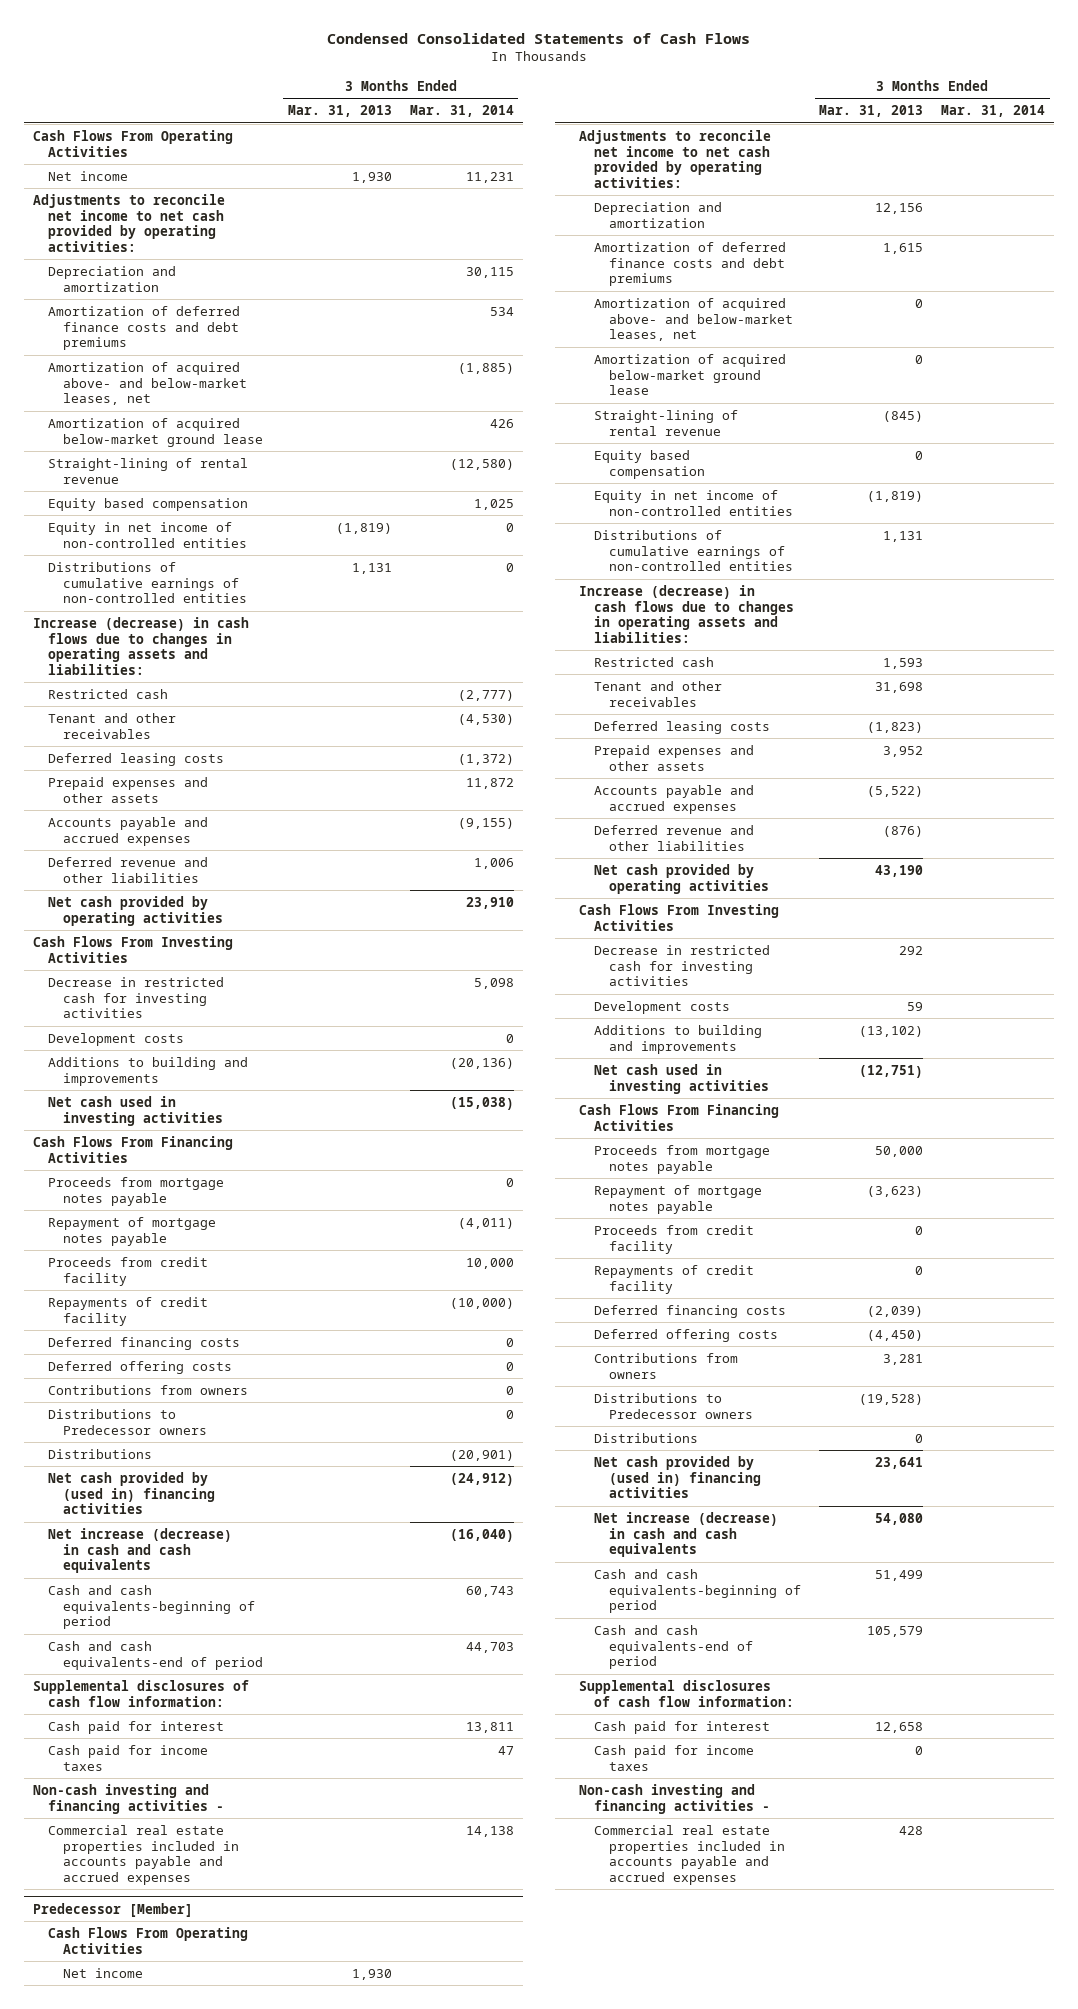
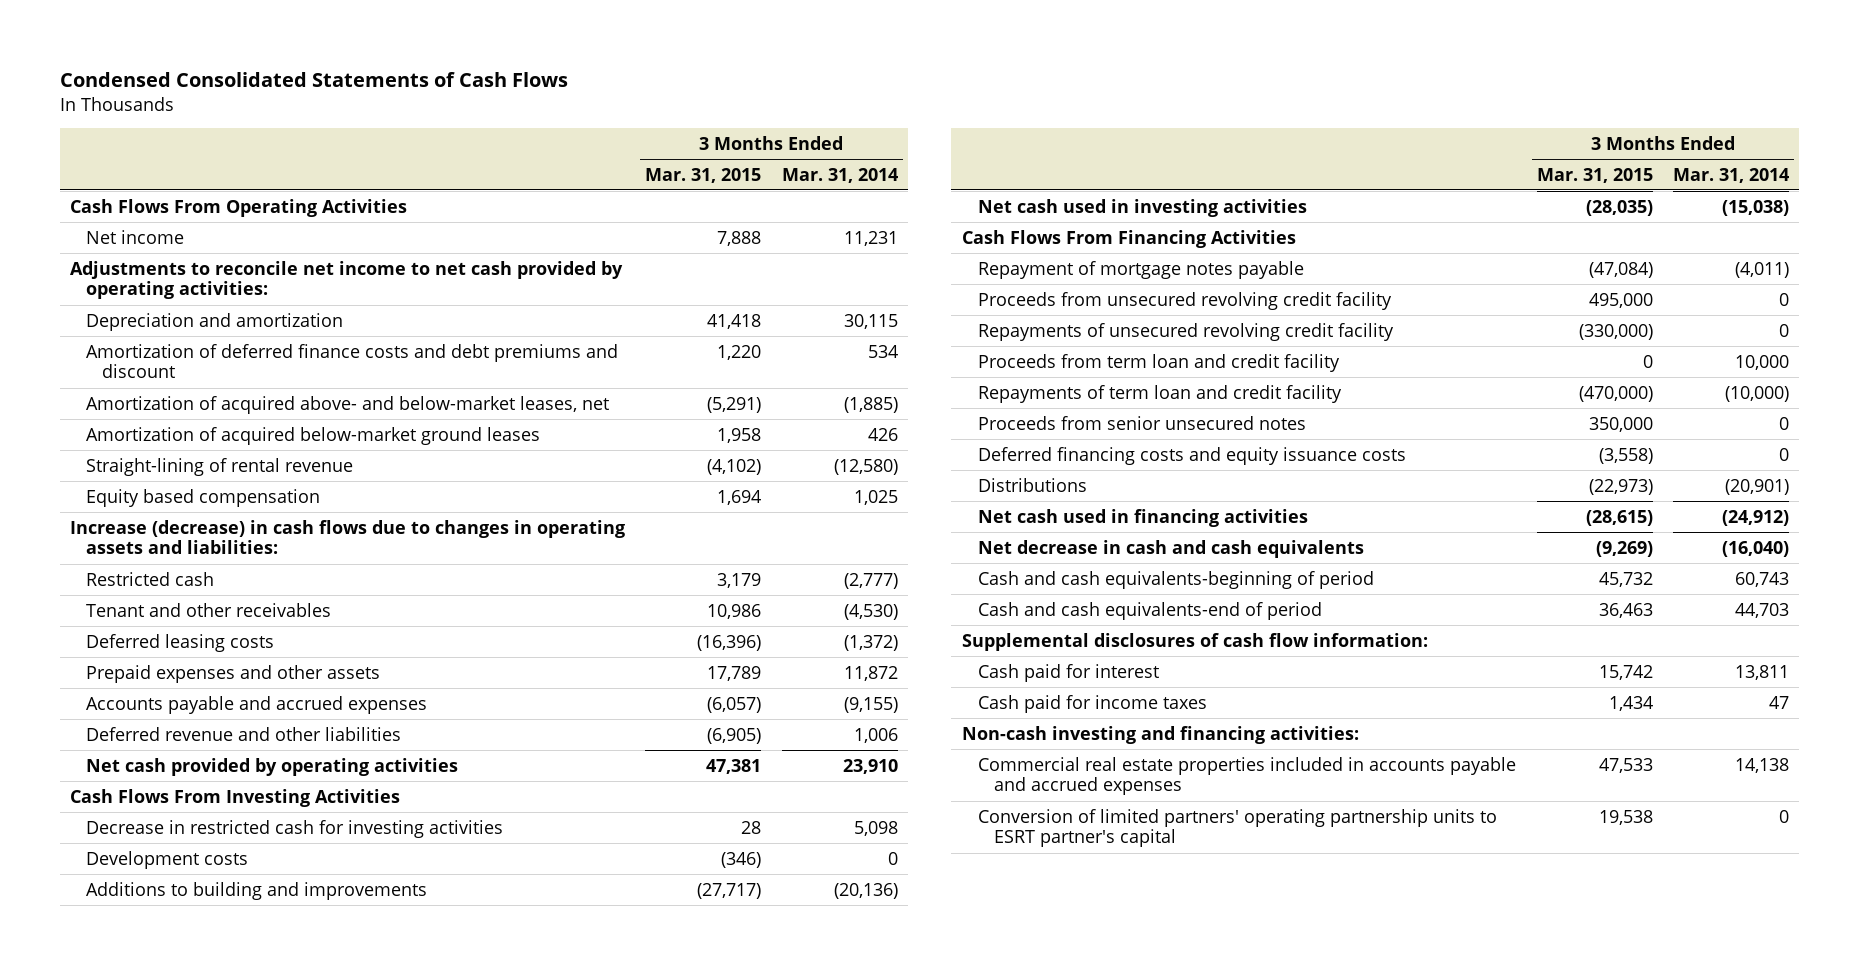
- | 3 Months Ended Mar. 31, 2013 | 3 Months Ended Mar. 31, 2014
+ | 3 Months Ended Mar. 31, 2015 | 3 Months Ended Mar. 31, 2014
- Amortization of deferred finance costs and debt premiums | | 534
+ Amortization of deferred finance costs and debt premiums and discount | 1,220 | 534
- Amortization of acquired below-market ground lease | | 426
+ Amortization of acquired below-market ground leases | 1,958 | 426
- Equity in net income of non-controlled entities | (1,819) | 0
- Distributions of cumulative earnings of non-controlled entities | 1,131 | 0
- Proceeds from mortgage notes payable | | 0
- Proceeds from credit facility | | 10,000
- Repayments of credit facility | | (10,000)
- Deferred financing costs | | 0
- Deferred offering costs | | 0
- Contributions from owners | | 0
- Distributions to Predecessor owners | | 0
+ Proceeds from unsecured revolving credit facility | 495,000 | 0
+ Repayments of unsecured revolving credit facility | (330,000) | 0
+ Proceeds from term loan and credit facility | 0 | 10,000
+ Repayments of term loan and credit facility | (470,000) | (10,000)
+ Proceeds from senior unsecured notes | 350,000 | 0
+ Deferred financing costs and equity issuance costs | (3,558) | 0
- Net cash provided by (used in) financing activities | | (24,912)
- Net increase (decrease) in cash and cash equivalents | | (16,040)
+ Net cash used in financing activities | (28,615) | (24,912)
+ Net decrease in cash and cash equivalents | (9,269) | (16,040)
- Non-cash investing and financing activities -
+ Non-cash investing and financing activities:
- Predecessor [Member]
- Cash Flows From Operating Activities
- Net income | 1,930 |
- Adjustments to reconcile net income to net cash provided by operating activities:
- Depreciation and amortization | 12,156 |
- Amortization of deferred finance costs and debt premiums | 1,615 |
- Amortization of acquired above- and below-market leases, net | 0 |
- Amortization of acquired below-market ground lease | 0 |
- Straight-lining of rental revenue | (845) |
- Equity based compensation | 0 |
- Equity in net income of non-controlled entities | (1,819) |
- Distributions of cumulative earnings of non-controlled entities | 1,131 |
- Increase (decrease) in cash flows due to changes in operating assets and liabilities:
- Restricted cash | 1,593 |
- Tenant and other receivables | 31,698 |
- Deferred leasing costs | (1,823) |
- Prepaid expenses and other assets | 3,952 |
- Accounts payable and accrued expenses | (5,522) |
- Deferred revenue and other liabilities | (876) |
- Net cash provided by operating activities | 43,190 |
- Cash Flows From Investing Activities
- Decrease in restricted cash for investing activities | 292 |
- Development costs | 59 |
- Additions to building and improvements | (13,102) |
- Net cash used in investing activities | (12,751) |
- Cash Flows From Financing Activities
- Proceeds from mortgage notes payable | 50,000 |
- Repayment of mortgage notes payable | (3,623) |
- Proceeds from credit facility | 0 |
- Repayments of credit facility | 0 |
- Deferred financing costs | (2,039) |
- Deferred offering costs | (4,450) |
- Contributions from owners | 3,281 |
- Distributions to Predecessor owners | (19,528) |
- Distributions | 0 |
- Net cash provided by (used in) financing activities | 23,641 |
- Net increase (decrease) in cash and cash equivalents | 54,080 |
- Cash and cash equivalents-beginning of period | 51,499 |
- Cash and cash equivalents-end of period | 105,579 |
- Supplemental disclosures of cash flow information:
- Cash paid for interest | 12,658 |
- Cash paid for income taxes | 0 |
- Non-cash investing and financing activities -
- Commercial real estate properties included in accounts payable and accrued expenses | 428 |
+ Conversion of limited partners' operating partnership units to ESRT partner's capital | 19,538 | 0

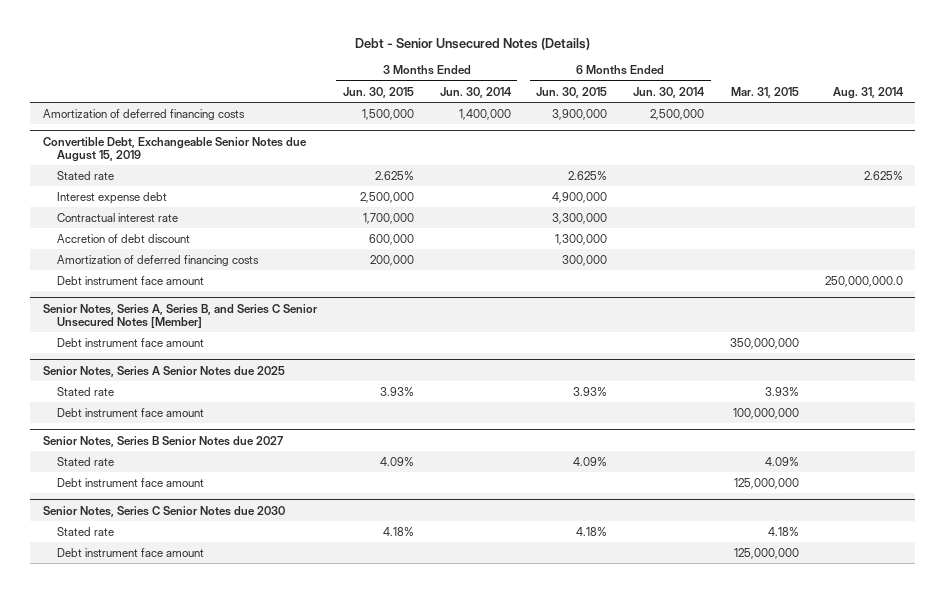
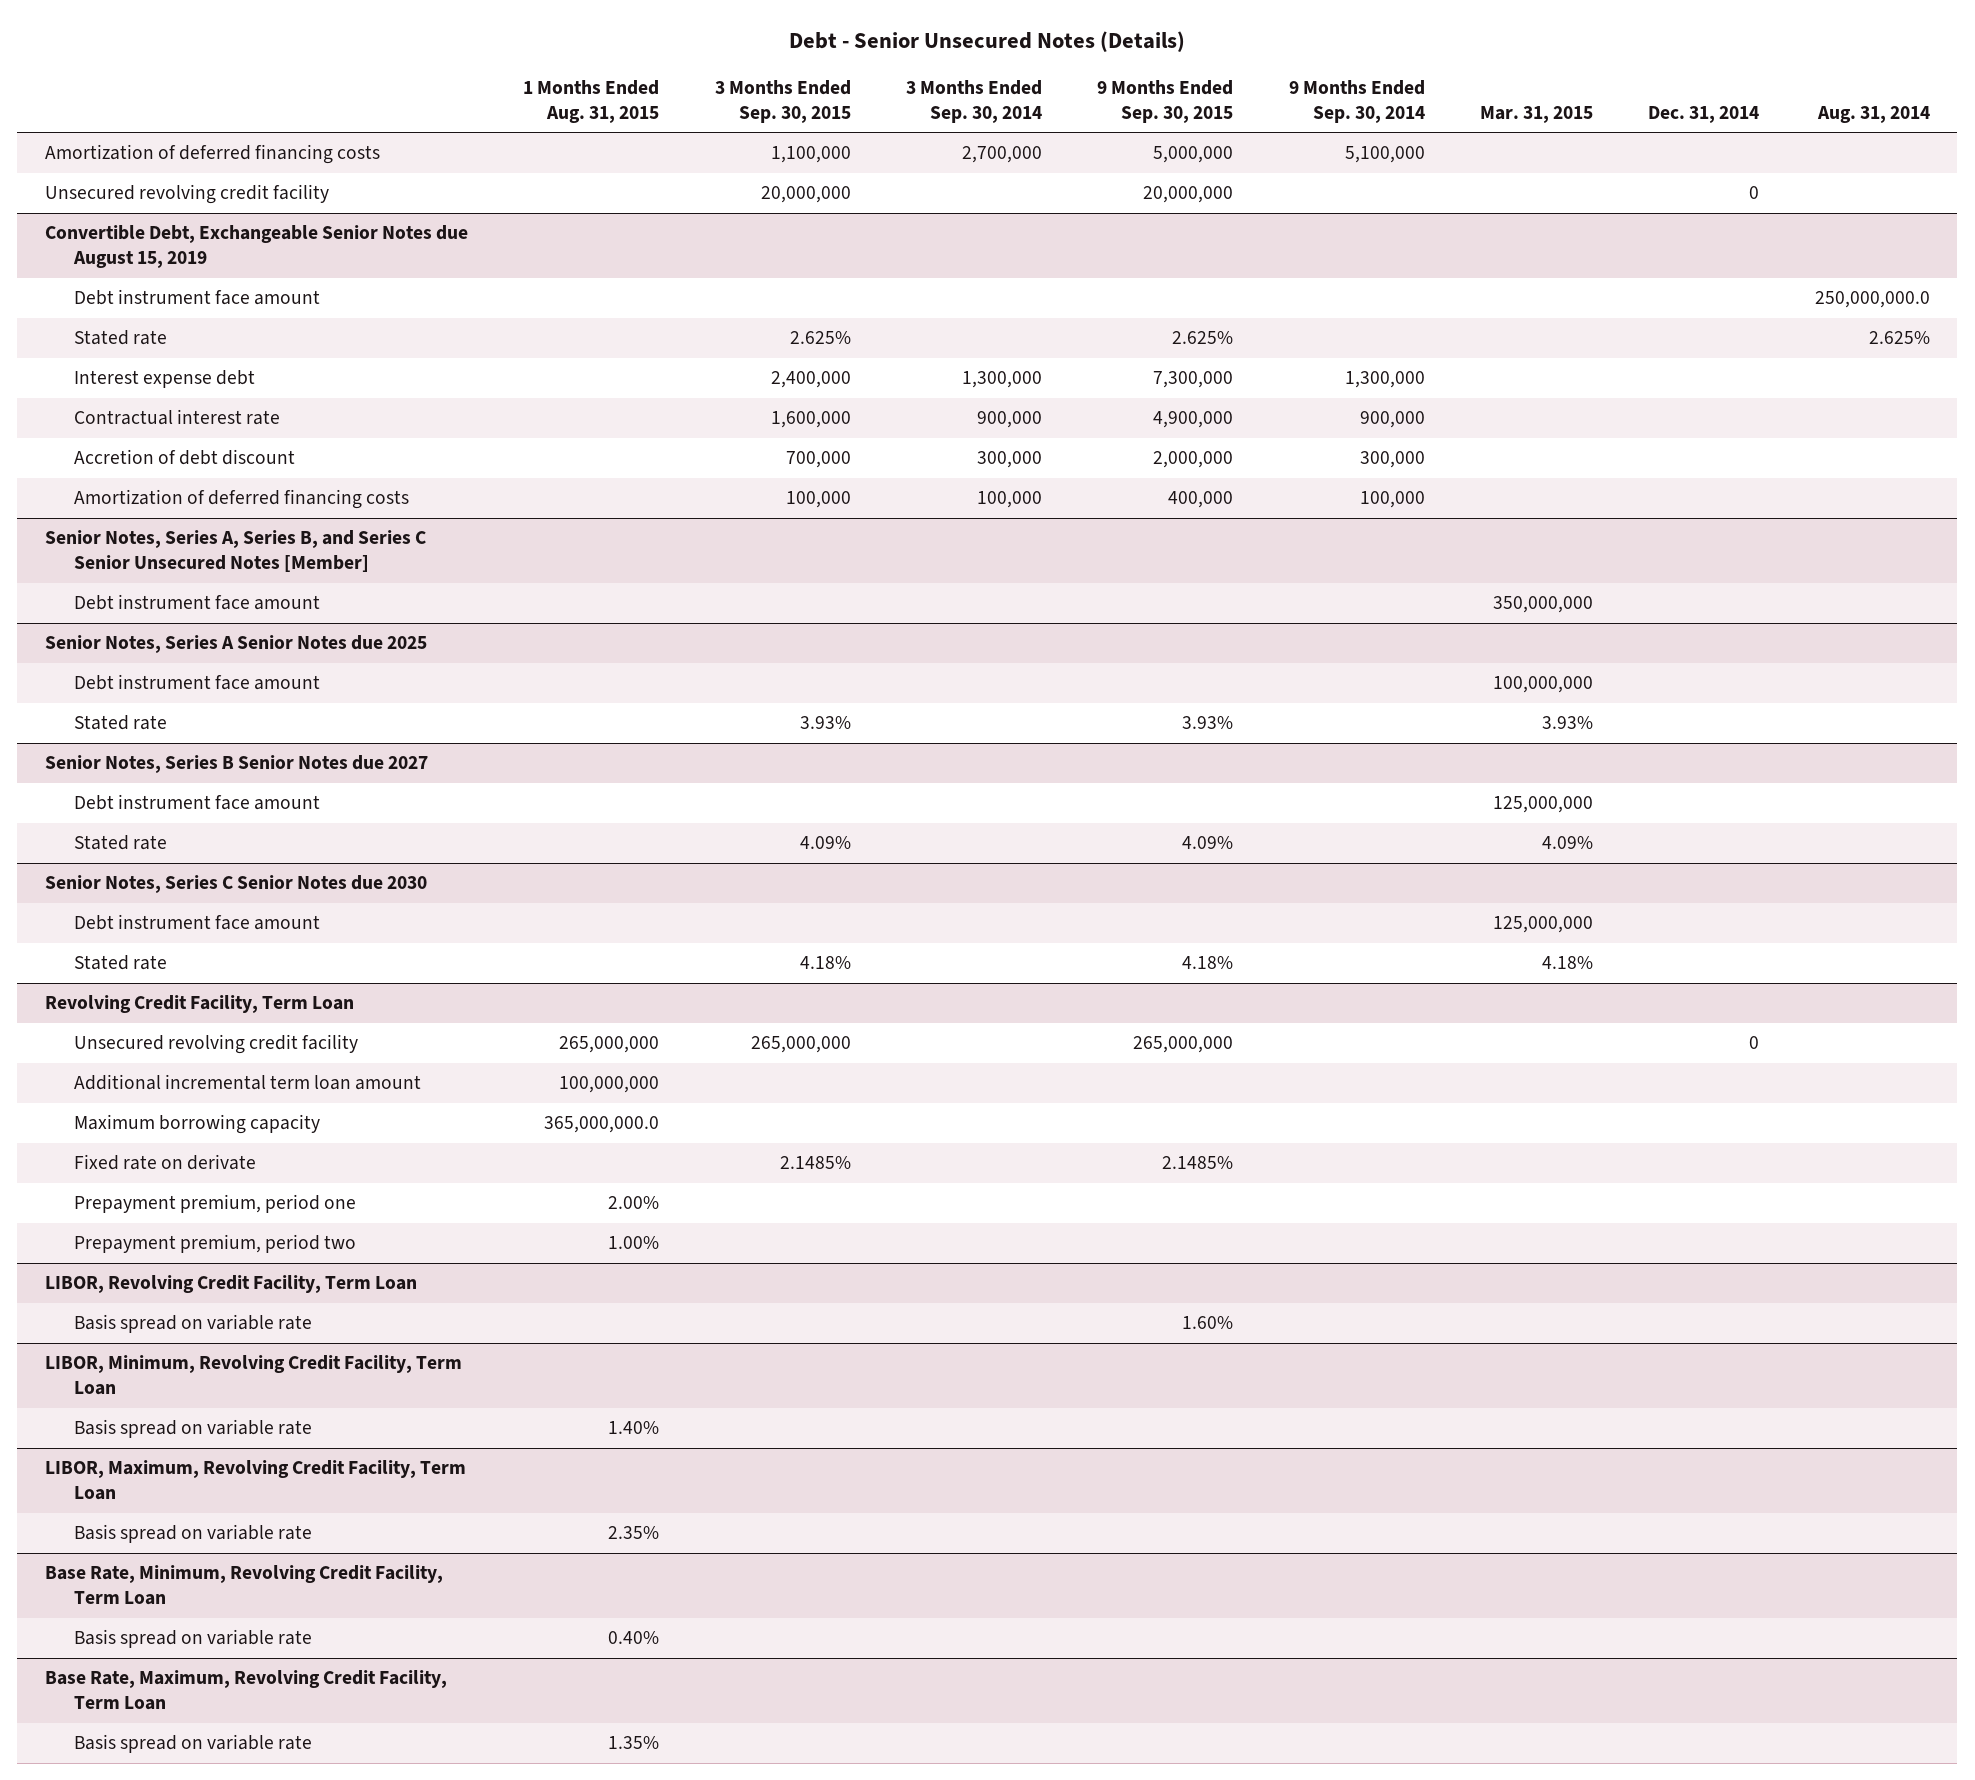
- | 3 Months Ended Jun. 30, 2015 | 3 Months Ended Jun. 30, 2014 | 6 Months Ended Jun. 30, 2015 | 6 Months Ended Jun. 30, 2014 | Mar. 31, 2015 | Aug. 31, 2014
+ | 1 Months Ended Aug. 31, 2015 | 3 Months Ended Sep. 30, 2015 | 3 Months Ended Sep. 30, 2014 | 9 Months Ended Sep. 30, 2015 | 9 Months Ended Sep. 30, 2014 | Mar. 31, 2015 | Dec. 31, 2014 | Aug. 31, 2014
+ Unsecured revolving credit facility | | 20,000,000 | | 20,000,000 | | | 0 |
@ Convertible Debt, Exchangeable Senior Notes due August 15, 2019
moved up: Debt instrument face amount | | | | | | | | 250,000,000.0
@ Senior Notes, Series A Senior Notes due 2025
moved down: Stated rate | | 3.93% | | 3.93% | | 3.93% | |
@ Senior Notes, Series B Senior Notes due 2027
moved down: Stated rate | | 4.09% | | 4.09% | | 4.09% | |
@ Senior Notes, Series C Senior Notes due 2030
moved down: Stated rate | | 4.18% | | 4.18% | | 4.18% | |
+ Revolving Credit Facility, Term Loan
+ Unsecured revolving credit facility | 265,000,000 | 265,000,000 | | 265,000,000 | | | 0 |
+ Additional incremental term loan amount | 100,000,000 | | | | | | |
+ Maximum borrowing capacity | 365,000,000.0 | | | | | | |
+ Fixed rate on derivate | | 2.1485% | | 2.1485% | | | |
+ Prepayment premium, period one | 2.00% | | | | | | |
+ Prepayment premium, period two | 1.00% | | | | | | |
+ LIBOR, Revolving Credit Facility, Term Loan
+ Basis spread on variable rate | | | | 1.60% | | | |
+ LIBOR, Minimum, Revolving Credit Facility, Term Loan
+ Basis spread on variable rate | 1.40% | | | | | | |
+ LIBOR, Maximum, Revolving Credit Facility, Term Loan
+ Basis spread on variable rate | 2.35% | | | | | | |
+ Base Rate, Minimum, Revolving Credit Facility, Term Loan
+ Basis spread on variable rate | 0.40% | | | | | | |
+ Base Rate, Maximum, Revolving Credit Facility, Term Loan
+ Basis spread on variable rate | 1.35% | | | | | | |

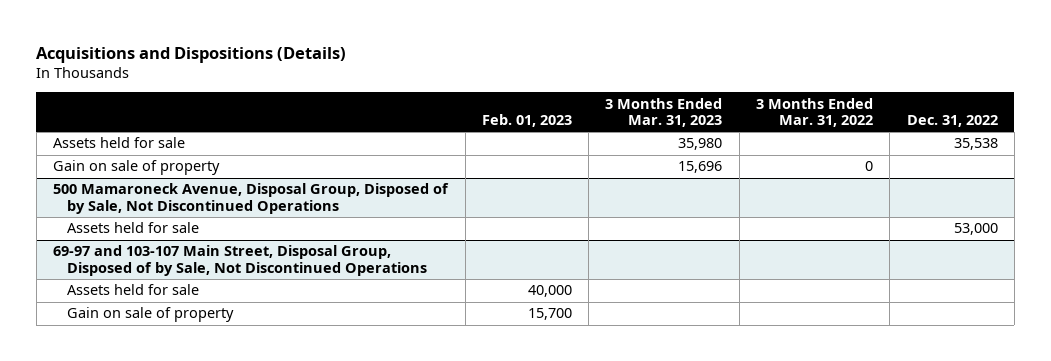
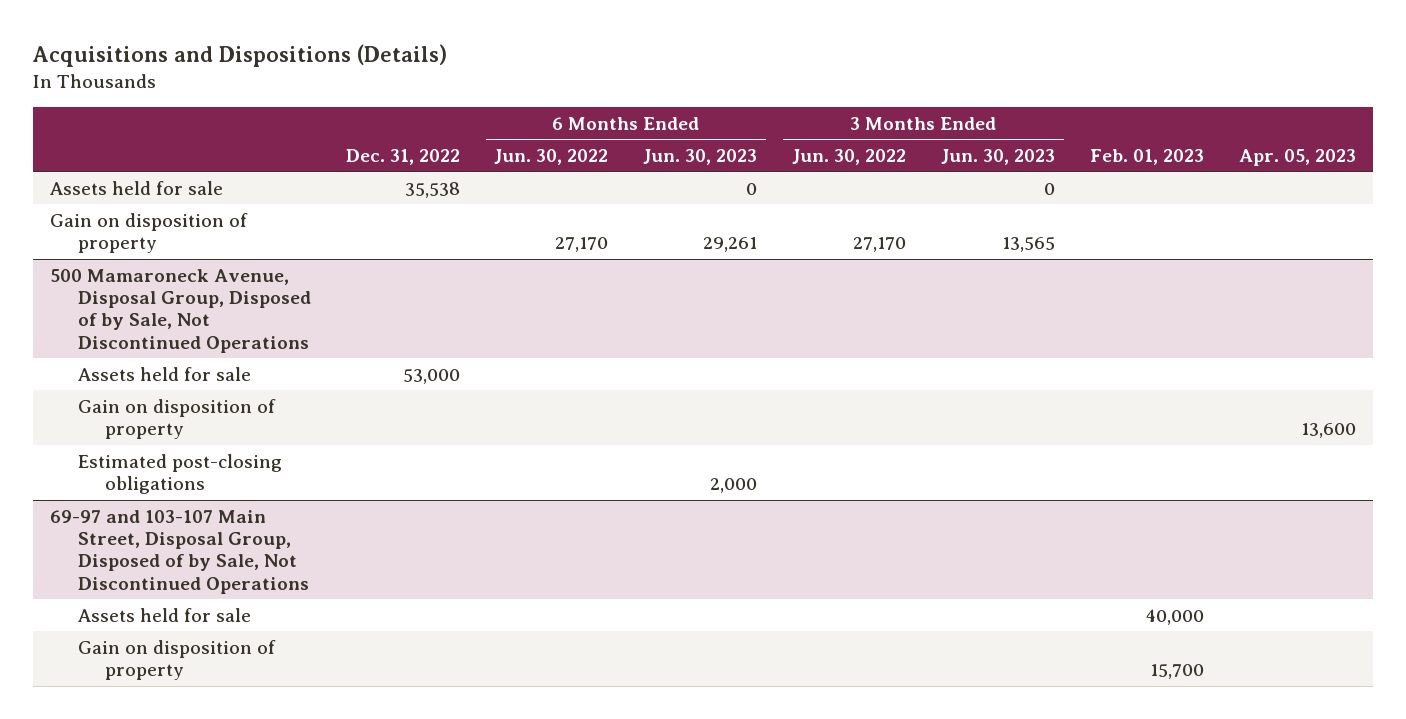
- | Feb. 01, 2023 | 3 Months Ended Mar. 31, 2023 | 3 Months Ended Mar. 31, 2022 | Dec. 31, 2022
+ | Dec. 31, 2022 | 6 Months Ended Jun. 30, 2022 | 6 Months Ended Jun. 30, 2023 | 3 Months Ended Jun. 30, 2022 | 3 Months Ended Jun. 30, 2023 | Feb. 01, 2023 | Apr. 05, 2023
- Gain on sale of property | | 15,696 | 0 |
+ Gain on disposition of property | | 27,170 | 29,261 | 27,170 | 13,565 | |
@ 500 Mamaroneck Avenue, Disposal Group, Disposed of by Sale, Not Discontinued Operations
+ Gain on disposition of property | | | | | | | 13,600
+ Estimated post-closing obligations | | | 2,000 | | | |
@ 69-97 and 103-107 Main Street, Disposal Group, Disposed of by Sale, Not Discontinued Operations
- Gain on sale of property | 15,700 | | |
+ Gain on disposition of property | | | | | | 15,700 |

